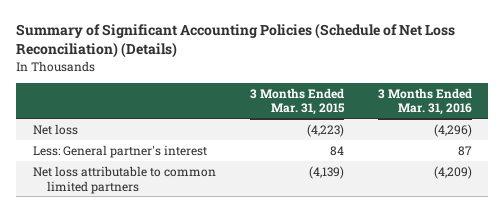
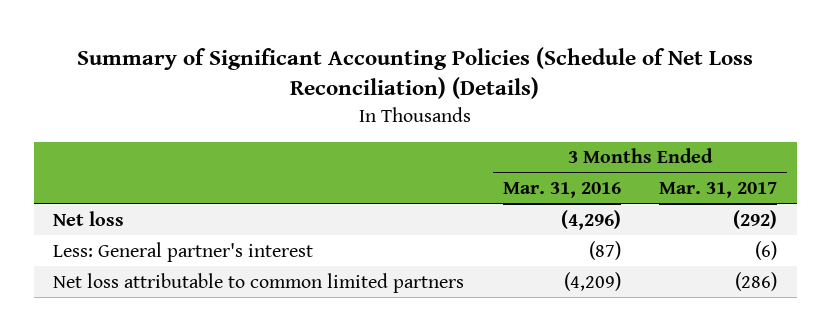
- | 3 Months Ended Mar. 31, 2015 | 3 Months Ended Mar. 31, 2016
+ | 3 Months Ended Mar. 31, 2016 | 3 Months Ended Mar. 31, 2017
- Less: General partner's interest | 84 | 87
+ Less: General partner's interest | (87) | (6)

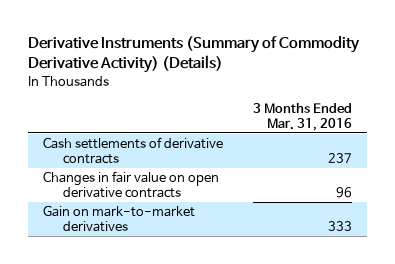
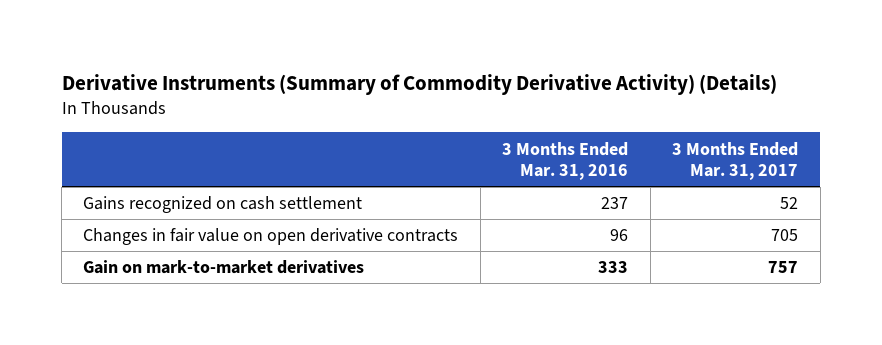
- | 3 Months Ended Mar. 31, 2016
+ | 3 Months Ended Mar. 31, 2016 | 3 Months Ended Mar. 31, 2017
- Cash settlements of derivative contracts | 237
+ Gains recognized on cash settlement | 237 | 52

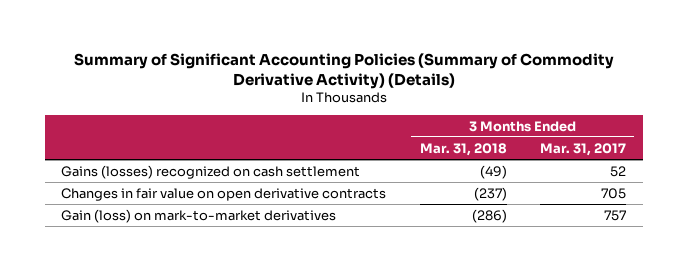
- Derivative Instruments (Summary of Commodity Derivative Activity) (Details)
+ Summary of Significant Accounting Policies (Summary of Commodity Derivative Activity) (Details)
- | 3 Months Ended Mar. 31, 2016 | 3 Months Ended Mar. 31, 2017
+ | 3 Months Ended Mar. 31, 2018 | 3 Months Ended Mar. 31, 2017
- Gains recognized on cash settlement | 237 | 52
+ Gains (losses) recognized on cash settlement | (49) | 52
- Gain on mark-to-market derivatives | 333 | 757
+ Gain (loss) on mark-to-market derivatives | (286) | 757

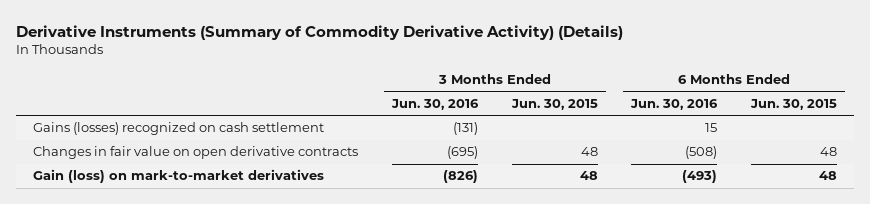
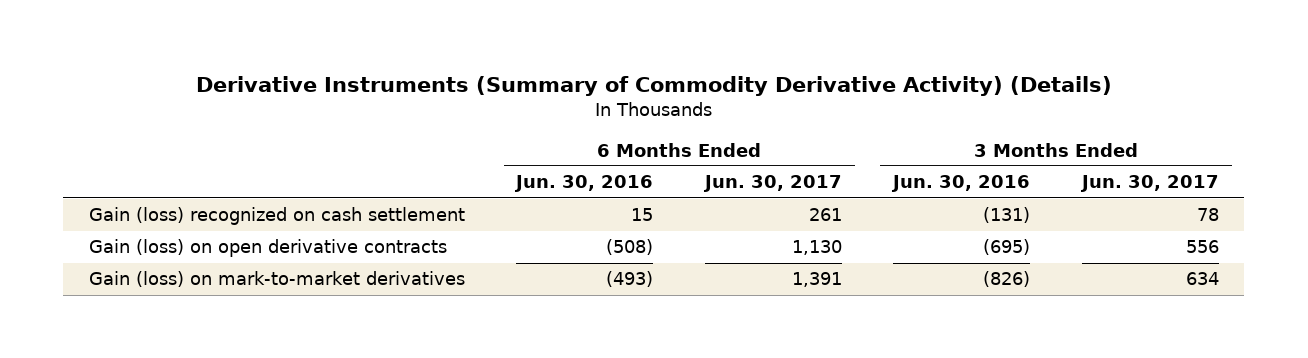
- | 3 Months Ended Jun. 30, 2016 | 3 Months Ended Jun. 30, 2015 | 6 Months Ended Jun. 30, 2016 | 6 Months Ended Jun. 30, 2015
+ | 6 Months Ended Jun. 30, 2016 | 6 Months Ended Jun. 30, 2017 | 3 Months Ended Jun. 30, 2016 | 3 Months Ended Jun. 30, 2017
- Gains (losses) recognized on cash settlement | (131) | | 15 |
- Changes in fair value on open derivative contracts | (695) | 48 | (508) | 48
+ Gain (loss) recognized on cash settlement | 15 | 261 | (131) | 78
+ Gain (loss) on open derivative contracts | (508) | 1,130 | (695) | 556

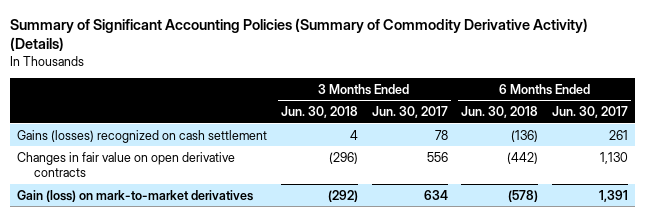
- Derivative Instruments (Summary of Commodity Derivative Activity) (Details)
+ Summary of Significant Accounting Policies (Summary of Commodity Derivative Activity) (Details)
- | 6 Months Ended Jun. 30, 2016 | 6 Months Ended Jun. 30, 2017 | 3 Months Ended Jun. 30, 2016 | 3 Months Ended Jun. 30, 2017
+ | 3 Months Ended Jun. 30, 2018 | 3 Months Ended Jun. 30, 2017 | 6 Months Ended Jun. 30, 2018 | 6 Months Ended Jun. 30, 2017
- Gain (loss) recognized on cash settlement | 15 | 261 | (131) | 78
- Gain (loss) on open derivative contracts | (508) | 1,130 | (695) | 556
+ Gains (losses) recognized on cash settlement | 4 | 78 | (136) | 261
+ Changes in fair value on open derivative contracts | (296) | 556 | (442) | 1,130

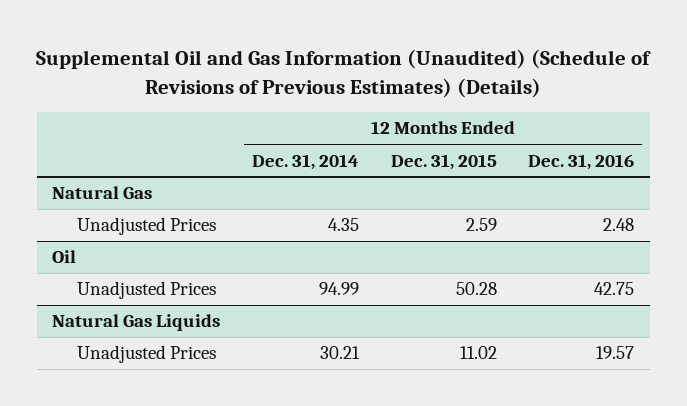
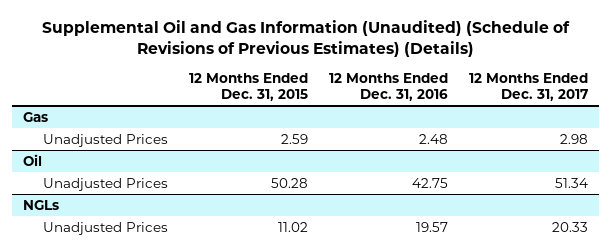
- | 12 Months Ended Dec. 31, 2014 | 12 Months Ended Dec. 31, 2015 | 12 Months Ended Dec. 31, 2016
+ | 12 Months Ended Dec. 31, 2015 | 12 Months Ended Dec. 31, 2016 | 12 Months Ended Dec. 31, 2017
- Natural Gas
+ Gas
- Natural Gas Liquids
+ NGLs

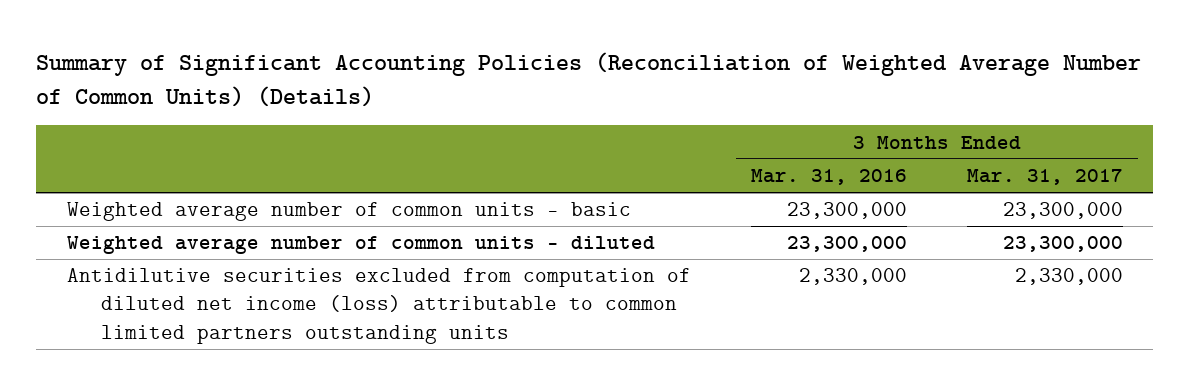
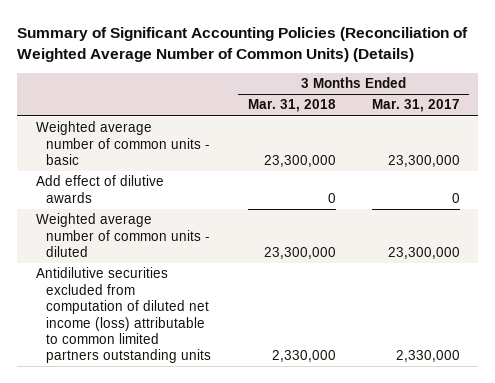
- | 3 Months Ended Mar. 31, 2016 | 3 Months Ended Mar. 31, 2017
+ | 3 Months Ended Mar. 31, 2018 | 3 Months Ended Mar. 31, 2017
+ Add effect of dilutive awards | 0 | 0

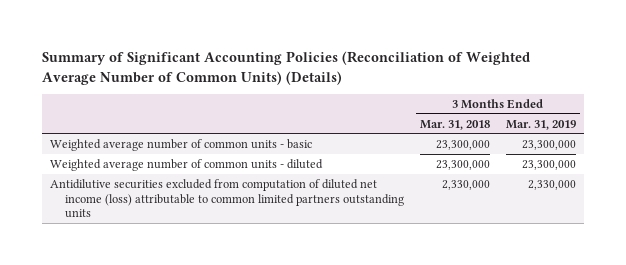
- | 3 Months Ended Mar. 31, 2018 | 3 Months Ended Mar. 31, 2017
+ | 3 Months Ended Mar. 31, 2018 | 3 Months Ended Mar. 31, 2019
- Add effect of dilutive awards | 0 | 0

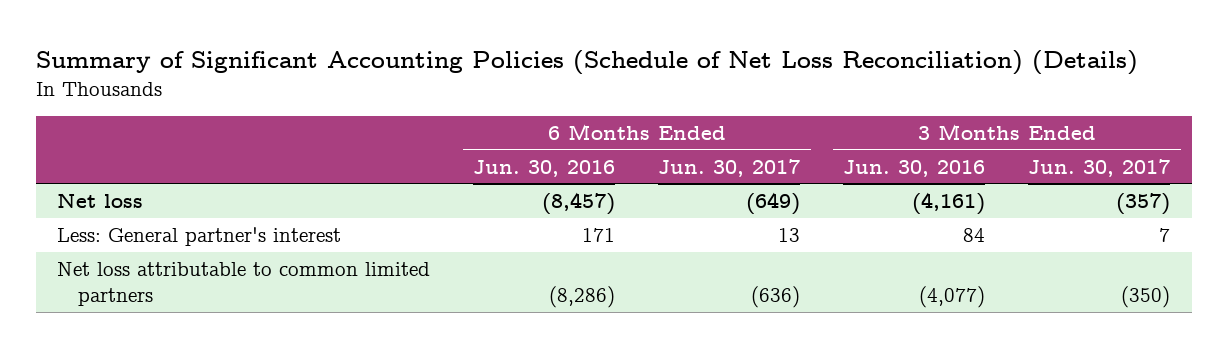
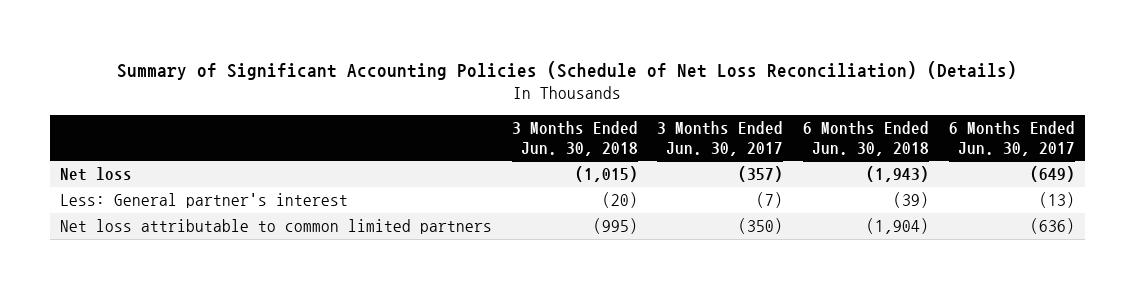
- | 6 Months Ended Jun. 30, 2016 | 6 Months Ended Jun. 30, 2017 | 3 Months Ended Jun. 30, 2016 | 3 Months Ended Jun. 30, 2017
+ | 3 Months Ended Jun. 30, 2018 | 3 Months Ended Jun. 30, 2017 | 6 Months Ended Jun. 30, 2018 | 6 Months Ended Jun. 30, 2017
- Less: General partner's interest | 171 | 13 | 84 | 7
+ Less: General partner's interest | (20) | (7) | (39) | (13)

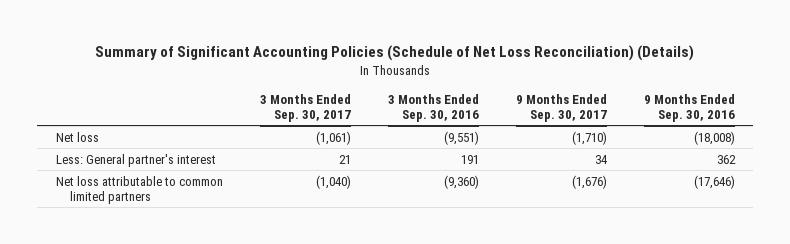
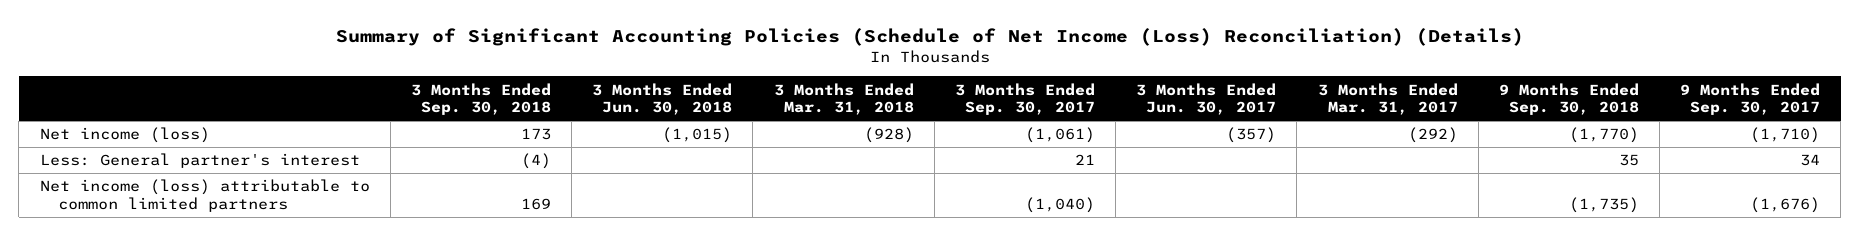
- Summary of Significant Accounting Policies (Schedule of Net Loss Reconciliation) (Details)
+ Summary of Significant Accounting Policies (Schedule of Net Income (Loss) Reconciliation) (Details)
- | 3 Months Ended Sep. 30, 2017 | 3 Months Ended Sep. 30, 2016 | 9 Months Ended Sep. 30, 2017 | 9 Months Ended Sep. 30, 2016
+ | 3 Months Ended Sep. 30, 2018 | 3 Months Ended Jun. 30, 2018 | 3 Months Ended Mar. 31, 2018 | 3 Months Ended Sep. 30, 2017 | 3 Months Ended Jun. 30, 2017 | 3 Months Ended Mar. 31, 2017 | 9 Months Ended Sep. 30, 2018 | 9 Months Ended Sep. 30, 2017
- Net loss | (1,061) | (9,551) | (1,710) | (18,008)
+ Net income (loss) | 173 | (1,015) | (928) | (1,061) | (357) | (292) | (1,770) | (1,710)
- Net loss attributable to common limited partners | (1,040) | (9,360) | (1,676) | (17,646)
+ Net income (loss) attributable to common limited partners | 169 | | | (1,040) | | | (1,735) | (1,676)

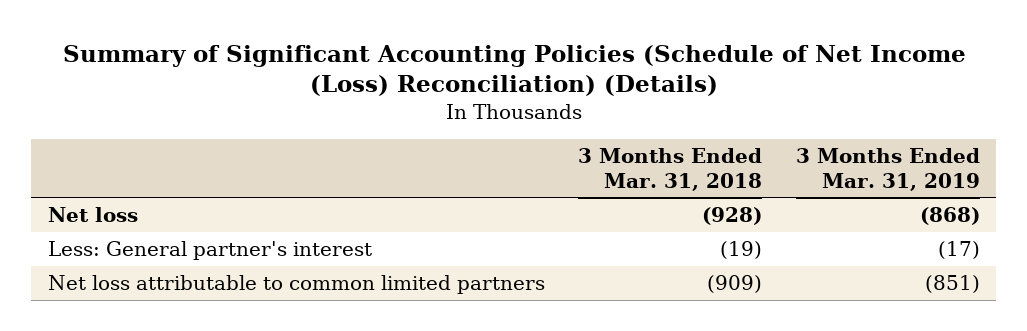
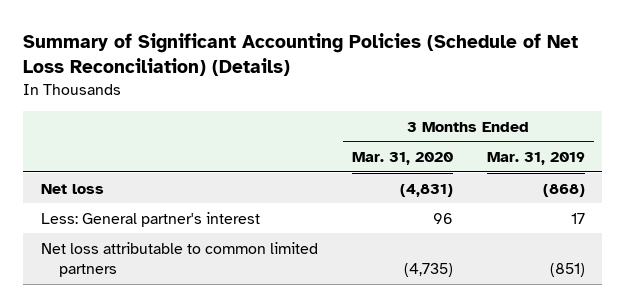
- Summary of Significant Accounting Policies (Schedule of Net Income (Loss) Reconciliation) (Details)
+ Summary of Significant Accounting Policies (Schedule of Net Loss Reconciliation) (Details)
- | 3 Months Ended Mar. 31, 2018 | 3 Months Ended Mar. 31, 2019
+ | 3 Months Ended Mar. 31, 2020 | 3 Months Ended Mar. 31, 2019
- Less: General partner's interest | (19) | (17)
+ Less: General partner's interest | 96 | 17

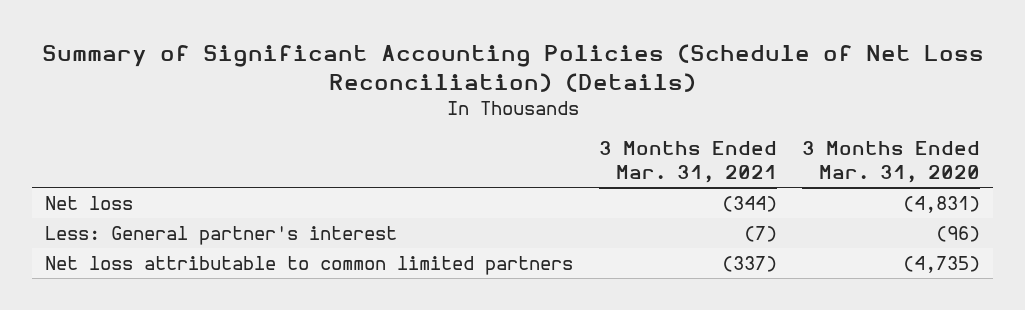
- | 3 Months Ended Mar. 31, 2020 | 3 Months Ended Mar. 31, 2019
+ | 3 Months Ended Mar. 31, 2021 | 3 Months Ended Mar. 31, 2020
- Less: General partner's interest | 96 | 17
+ Less: General partner's interest | (7) | (96)

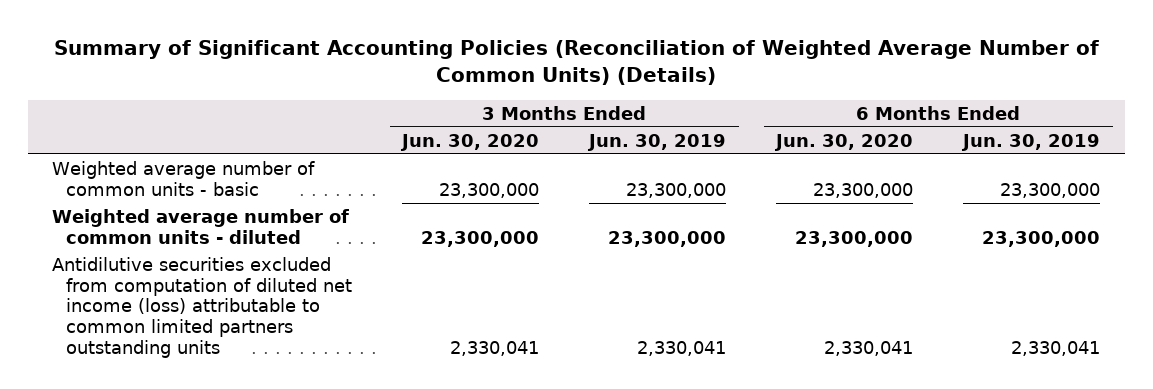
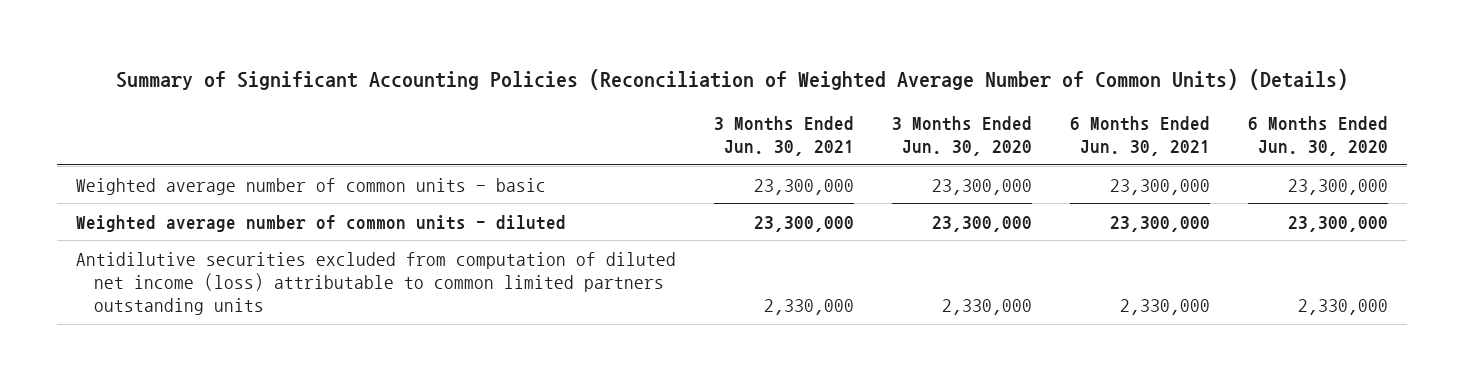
- | 3 Months Ended Jun. 30, 2020 | 3 Months Ended Jun. 30, 2019 | 6 Months Ended Jun. 30, 2020 | 6 Months Ended Jun. 30, 2019
+ | 3 Months Ended Jun. 30, 2021 | 3 Months Ended Jun. 30, 2020 | 6 Months Ended Jun. 30, 2021 | 6 Months Ended Jun. 30, 2020
- Antidilutive securities excluded from computation of diluted net income (loss) attributable to common limited partners outstanding units | 2,330,041 | 2,330,041 | 2,330,041 | 2,330,041
+ Antidilutive securities excluded from computation of diluted net income (loss) attributable to common limited partners outstanding units | 2,330,000 | 2,330,000 | 2,330,000 | 2,330,000

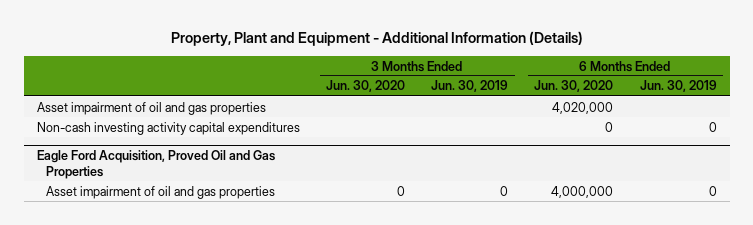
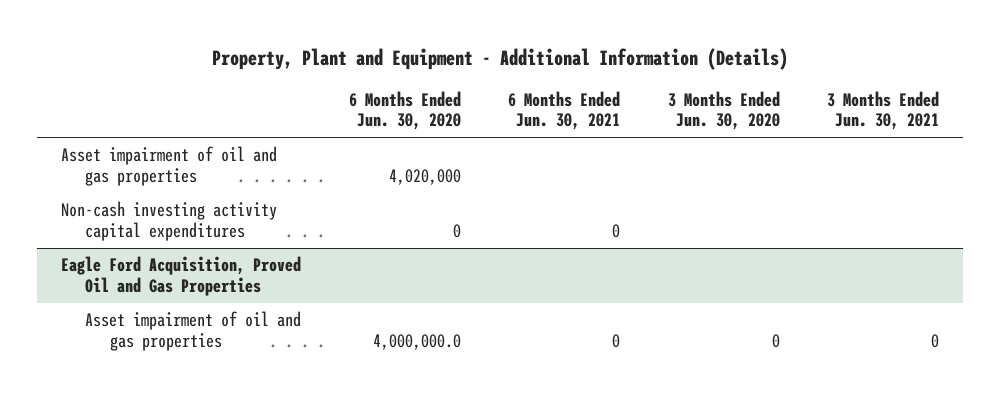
- | 3 Months Ended Jun. 30, 2020 | 3 Months Ended Jun. 30, 2019 | 6 Months Ended Jun. 30, 2020 | 6 Months Ended Jun. 30, 2019
+ | 6 Months Ended Jun. 30, 2020 | 6 Months Ended Jun. 30, 2021 | 3 Months Ended Jun. 30, 2020 | 3 Months Ended Jun. 30, 2021
@ Eagle Ford Acquisition, Proved Oil and Gas Properties
- Asset impairment of oil and gas properties | 0 | 0 | 4,000,000 | 0
+ Asset impairment of oil and gas properties | 4,000,000.0 | 0 | 0 | 0

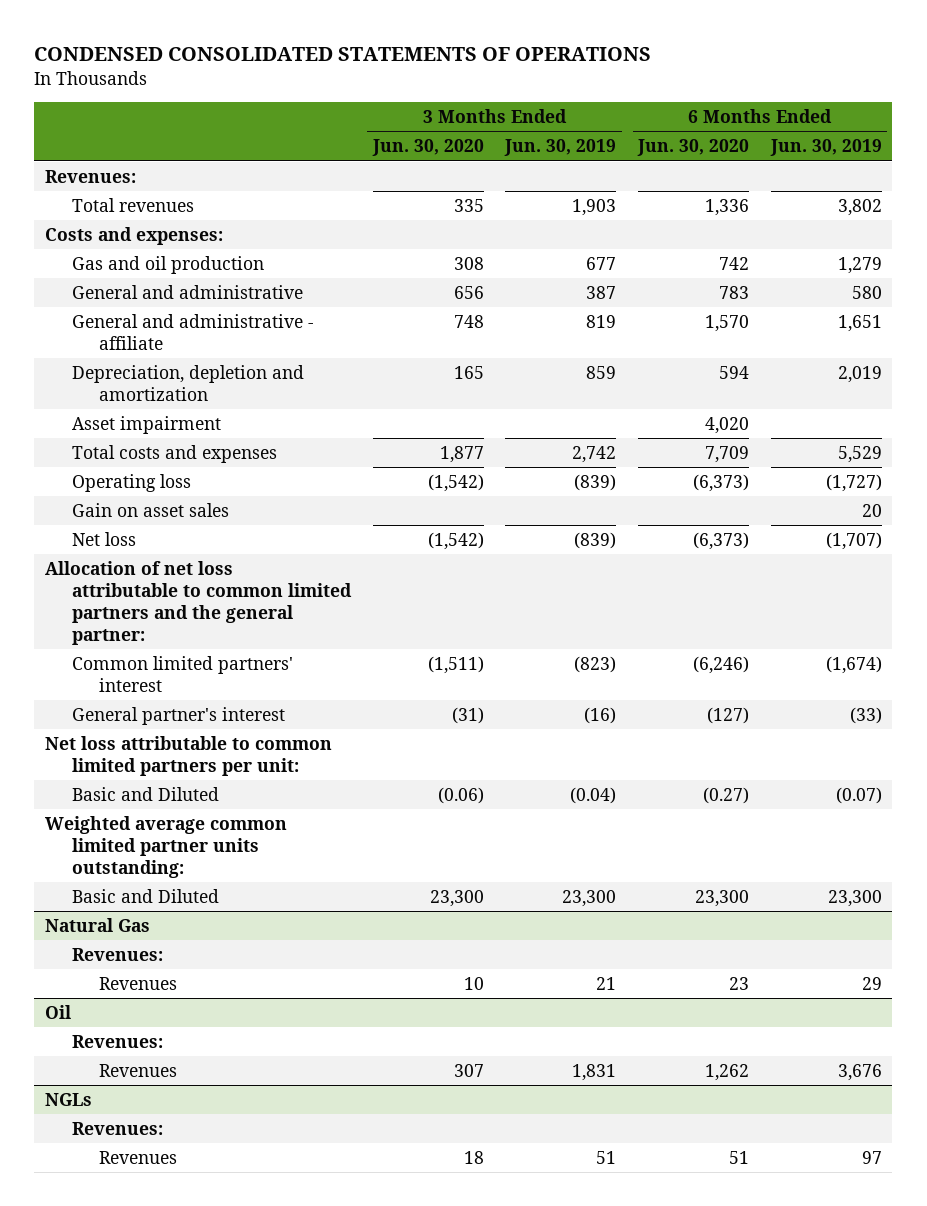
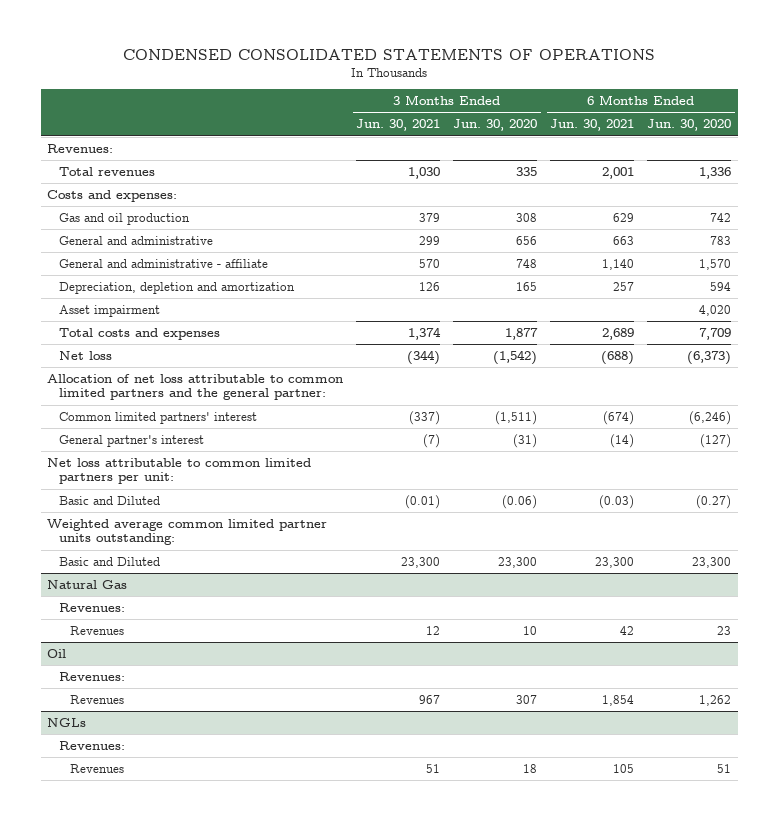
- | 3 Months Ended Jun. 30, 2020 | 3 Months Ended Jun. 30, 2019 | 6 Months Ended Jun. 30, 2020 | 6 Months Ended Jun. 30, 2019
+ | 3 Months Ended Jun. 30, 2021 | 3 Months Ended Jun. 30, 2020 | 6 Months Ended Jun. 30, 2021 | 6 Months Ended Jun. 30, 2020
- Operating loss | (1,542) | (839) | (6,373) | (1,727)
- Gain on asset sales | | | | 20

